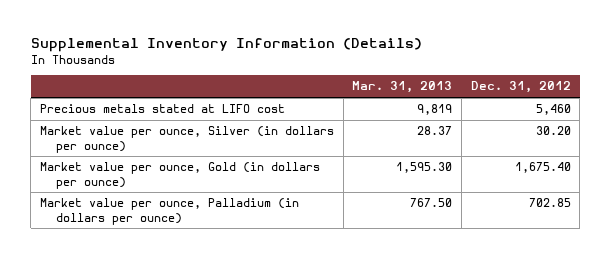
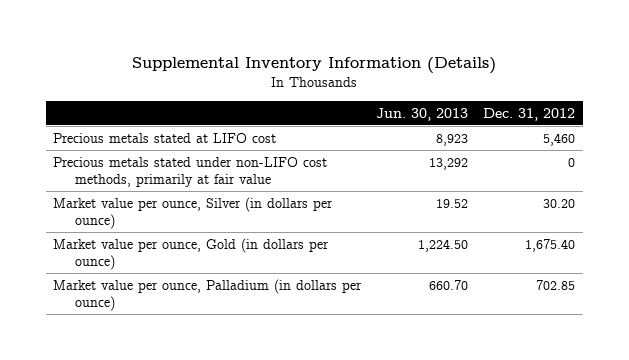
- | Mar. 31, 2013 | Dec. 31, 2012
+ | Jun. 30, 2013 | Dec. 31, 2012
+ Precious metals stated under non-LIFO cost methods, primarily at fair value | 13,292 | 0

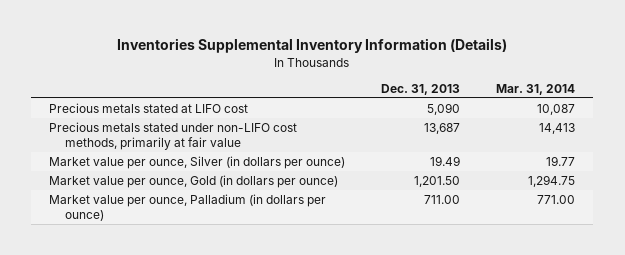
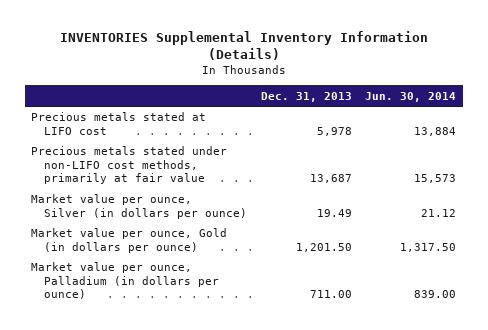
- Inventories Supplemental Inventory Information (Details)
+ INVENTORIES Supplemental Inventory Information (Details)
- | Dec. 31, 2013 | Mar. 31, 2014
+ | Dec. 31, 2013 | Jun. 30, 2014
- Precious metals stated at LIFO cost | 5,090 | 10,087
+ Precious metals stated at LIFO cost | 5,978 | 13,884

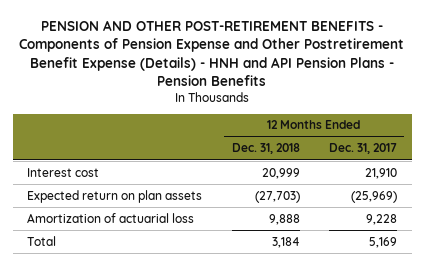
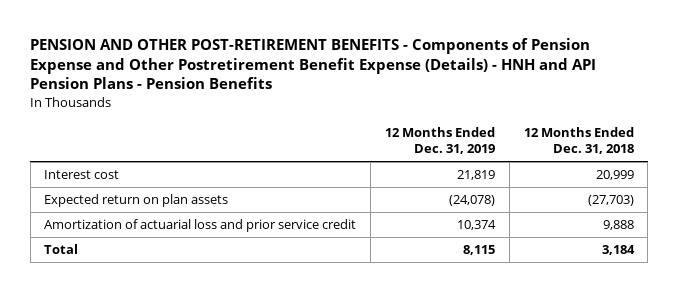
- | 12 Months Ended Dec. 31, 2018 | 12 Months Ended Dec. 31, 2017
+ | 12 Months Ended Dec. 31, 2019 | 12 Months Ended Dec. 31, 2018
- Amortization of actuarial loss | 9,888 | 9,228
+ Amortization of actuarial loss and prior service credit | 10,374 | 9,888

